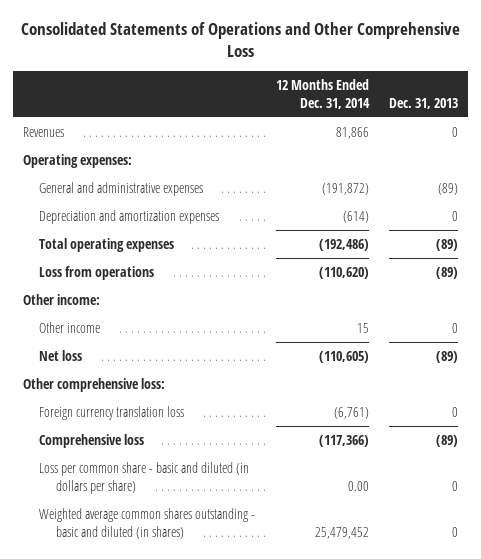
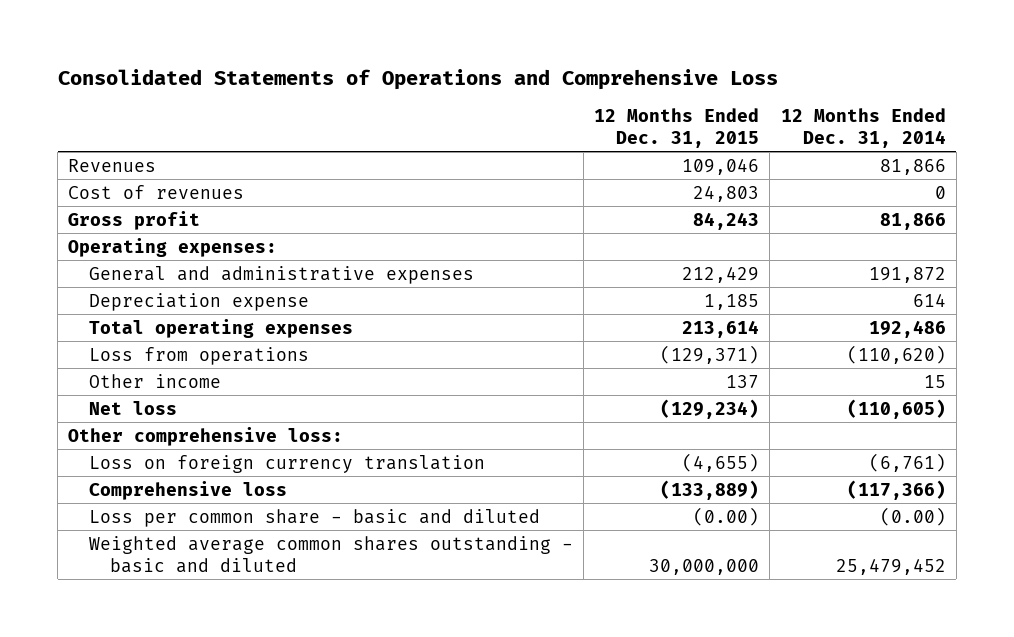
- Consolidated Statements of Operations and Other Comprehensive Loss
+ Consolidated Statements of Operations and Comprehensive Loss
- | 12 Months Ended Dec. 31, 2014 | Dec. 31, 2013
+ | 12 Months Ended Dec. 31, 2015 | 12 Months Ended Dec. 31, 2014
+ Cost of revenues | 24,803 | 0
+ Gross profit | 84,243 | 81,866
- General and administrative expenses | (191,872) | (89)
- Depreciation and amortization expenses | (614) | 0
- Total operating expenses | (192,486) | (89)
+ General and administrative expenses | 212,429 | 191,872
+ Depreciation expense | 1,185 | 614
+ Total operating expenses | 213,614 | 192,486
- Other income:
- Foreign currency translation loss | (6,761) | 0
+ Loss on foreign currency translation | (4,655) | (6,761)
- Loss per common share - basic and diluted (in dollars per share) | 0.00 | 0
- Weighted average common shares outstanding - basic and diluted (in shares) | 25,479,452 | 0
+ Loss per common share - basic and diluted | (0.00) | (0.00)
+ Weighted average common shares outstanding - basic and diluted | 30,000,000 | 25,479,452

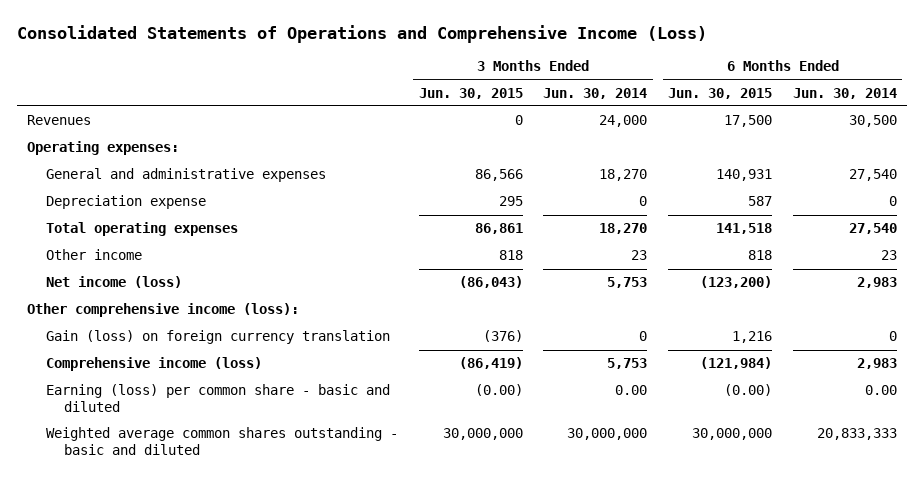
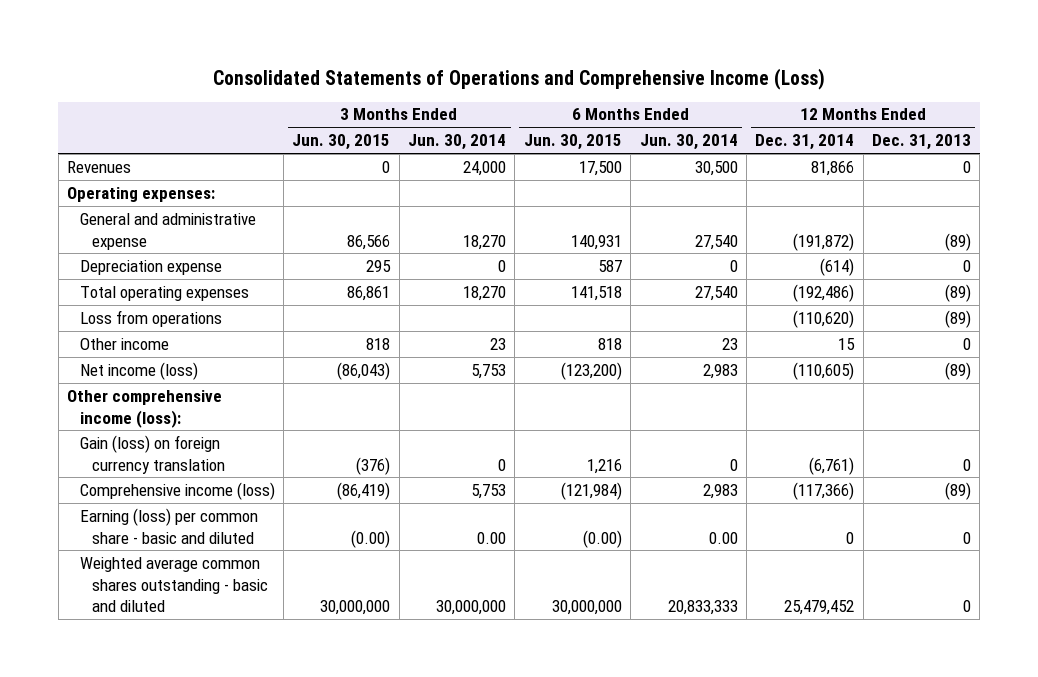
- | 3 Months Ended Jun. 30, 2015 | 3 Months Ended Jun. 30, 2014 | 6 Months Ended Jun. 30, 2015 | 6 Months Ended Jun. 30, 2014
+ | 3 Months Ended Jun. 30, 2015 | 3 Months Ended Jun. 30, 2014 | 6 Months Ended Jun. 30, 2015 | 6 Months Ended Jun. 30, 2014 | 12 Months Ended Dec. 31, 2014 | 12 Months Ended Dec. 31, 2013
- General and administrative expenses | 86,566 | 18,270 | 140,931 | 27,540
+ General and administrative expense | 86,566 | 18,270 | 140,931 | 27,540 | (191,872) | (89)
+ Loss from operations | | | | | (110,620) | (89)

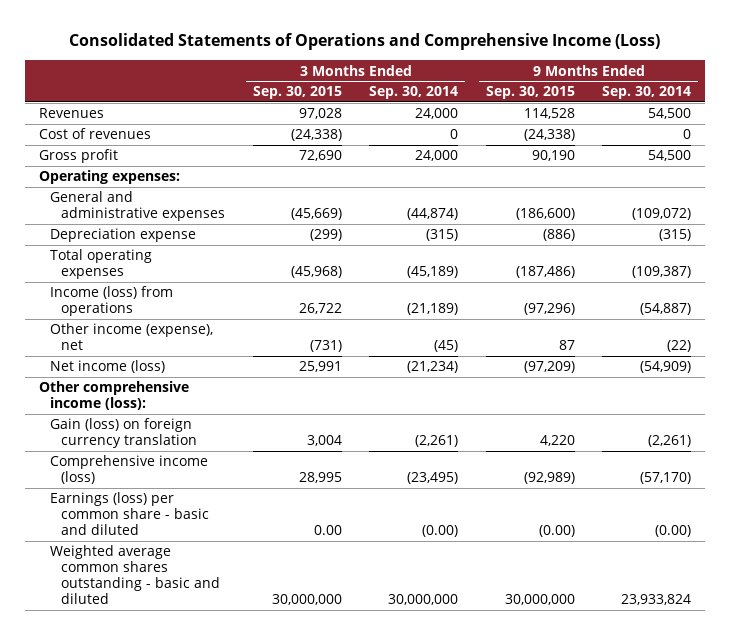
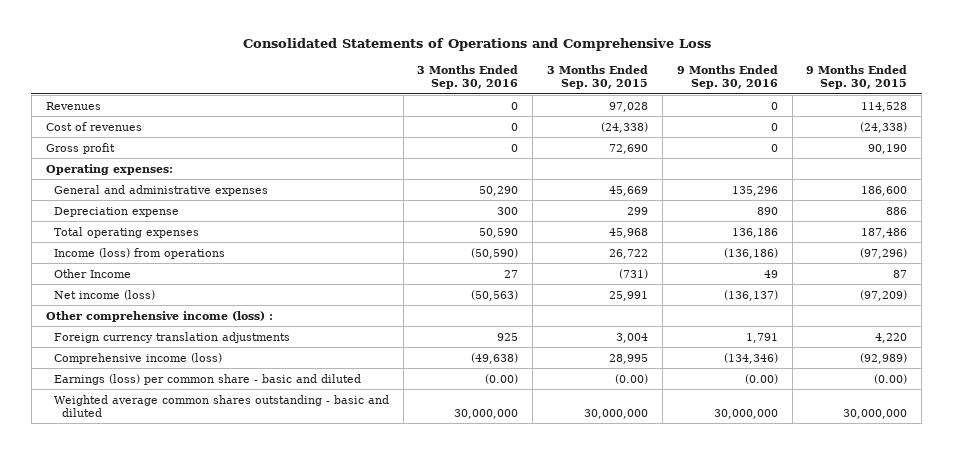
- Consolidated Statements of Operations and Comprehensive Income (Loss)
+ Consolidated Statements of Operations and Comprehensive Loss
- | 3 Months Ended Sep. 30, 2015 | 3 Months Ended Sep. 30, 2014 | 9 Months Ended Sep. 30, 2015 | 9 Months Ended Sep. 30, 2014
+ | 3 Months Ended Sep. 30, 2016 | 3 Months Ended Sep. 30, 2015 | 9 Months Ended Sep. 30, 2016 | 9 Months Ended Sep. 30, 2015
- General and administrative expenses | (45,669) | (44,874) | (186,600) | (109,072)
- Depreciation expense | (299) | (315) | (886) | (315)
- Total operating expenses | (45,968) | (45,189) | (187,486) | (109,387)
+ General and administrative expenses | 50,290 | 45,669 | 135,296 | 186,600
+ Depreciation expense | 300 | 299 | 890 | 886
+ Total operating expenses | 50,590 | 45,968 | 136,186 | 187,486
- Other income (expense), net | (731) | (45) | 87 | (22)
+ Other Income | 27 | (731) | 49 | 87
- Other comprehensive income (loss):
- Gain (loss) on foreign currency translation | 3,004 | (2,261) | 4,220 | (2,261)
+ Other comprehensive income (loss) :
+ Foreign currency translation adjustments | 925 | 3,004 | 1,791 | 4,220
- Earnings (loss) per common share - basic and diluted | 0.00 | (0.00) | (0.00) | (0.00)
+ Earnings (loss) per common share - basic and diluted | (0.00) | (0.00) | (0.00) | (0.00)

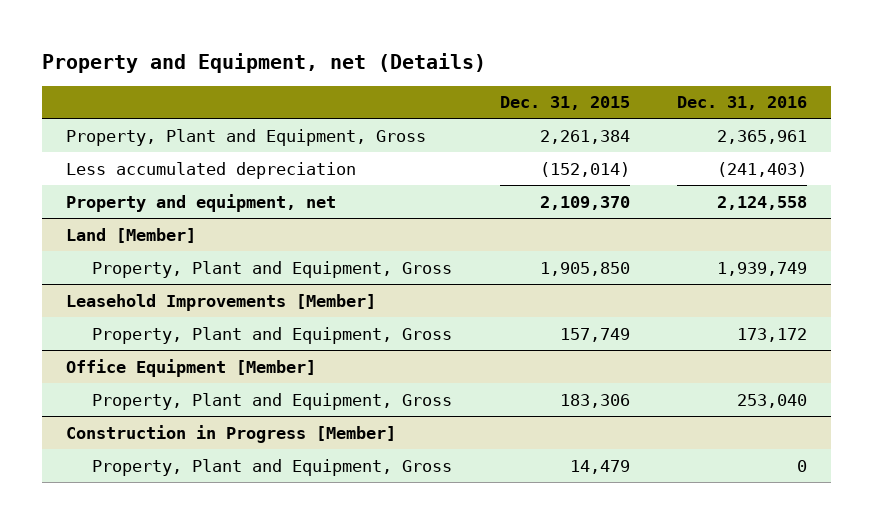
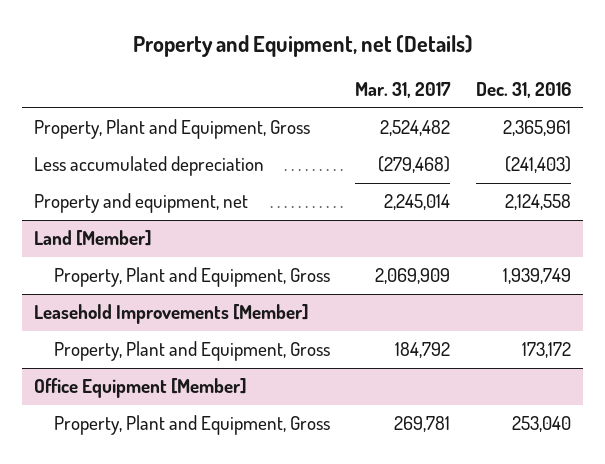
- | Dec. 31, 2015 | Dec. 31, 2016
+ | Mar. 31, 2017 | Dec. 31, 2016
- Construction in Progress [Member]
- Property, Plant and Equipment, Gross | 14,479 | 0

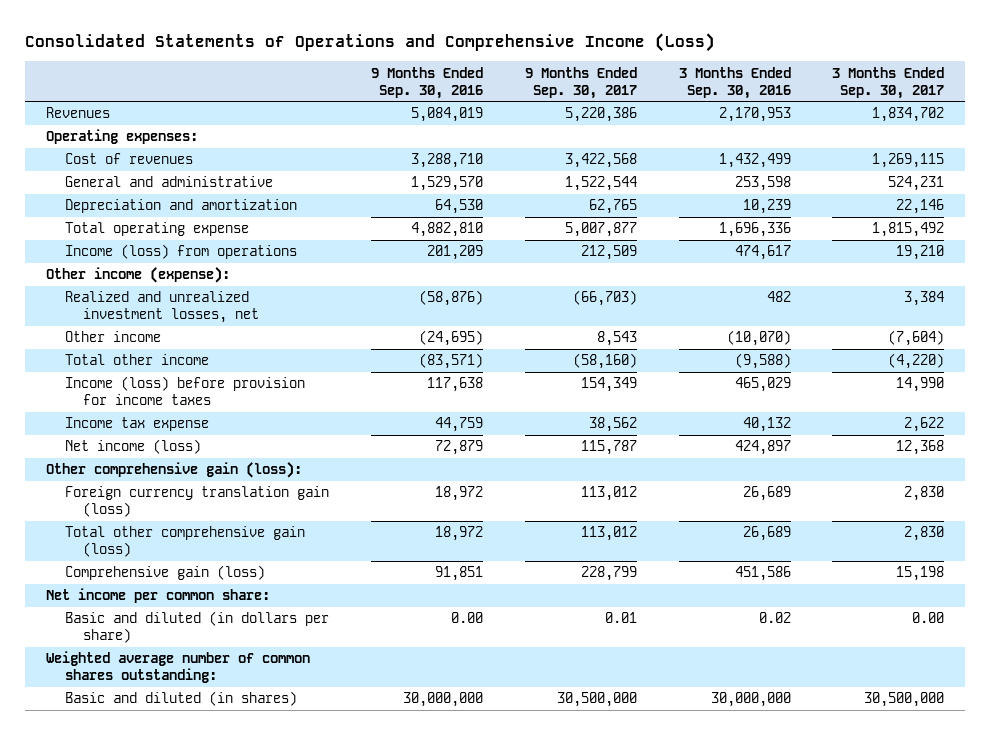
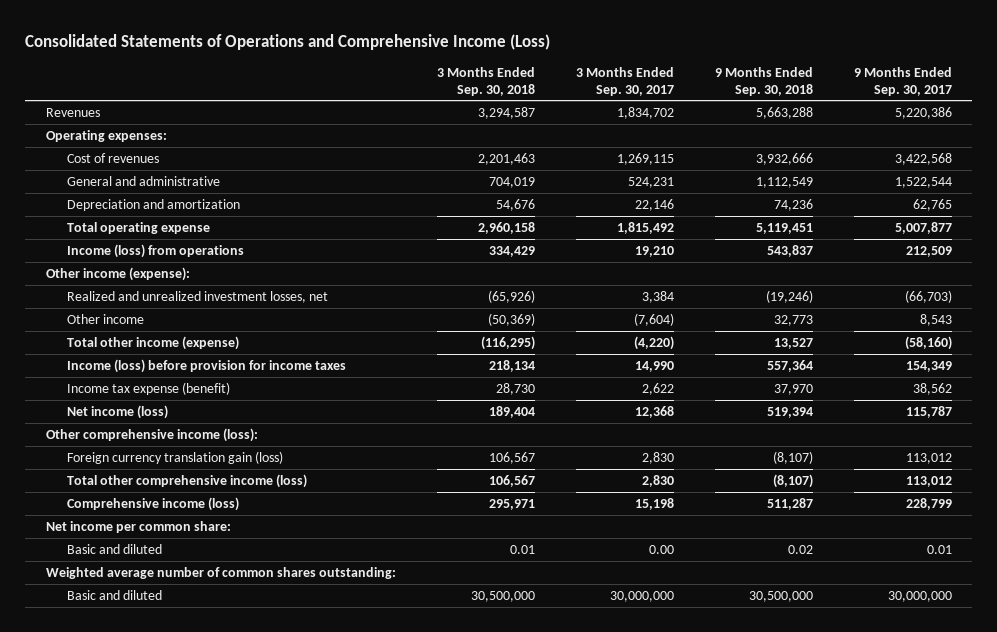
- | 9 Months Ended Sep. 30, 2016 | 9 Months Ended Sep. 30, 2017 | 3 Months Ended Sep. 30, 2016 | 3 Months Ended Sep. 30, 2017
+ | 3 Months Ended Sep. 30, 2018 | 3 Months Ended Sep. 30, 2017 | 9 Months Ended Sep. 30, 2018 | 9 Months Ended Sep. 30, 2017
- Total other income | (83,571) | (58,160) | (9,588) | (4,220)
+ Total other income (expense) | (116,295) | (4,220) | 13,527 | (58,160)
- Income tax expense | 44,759 | 38,562 | 40,132 | 2,622
+ Income tax expense (benefit) | 28,730 | 2,622 | 37,970 | 38,562
- Other comprehensive gain (loss):
+ Other comprehensive income (loss):
- Total other comprehensive gain (loss) | 18,972 | 113,012 | 26,689 | 2,830
- Comprehensive gain (loss) | 91,851 | 228,799 | 451,586 | 15,198
+ Total other comprehensive income (loss) | 106,567 | 2,830 | (8,107) | 113,012
+ Comprehensive income (loss) | 295,971 | 15,198 | 511,287 | 228,799
- Basic and diluted (in dollars per share) | 0.00 | 0.01 | 0.02 | 0.00
+ Basic and diluted | 0.01 | 0.00 | 0.02 | 0.01
- Basic and diluted (in shares) | 30,000,000 | 30,500,000 | 30,000,000 | 30,500,000
+ Basic and diluted | 30,500,000 | 30,000,000 | 30,500,000 | 30,000,000

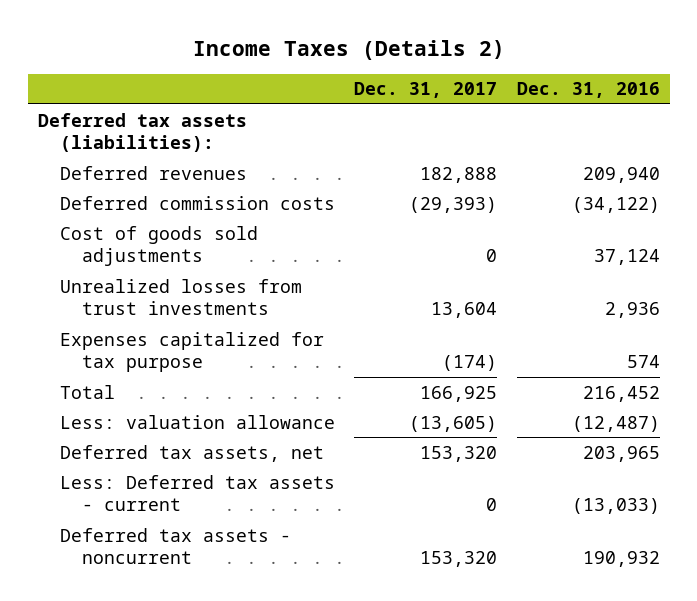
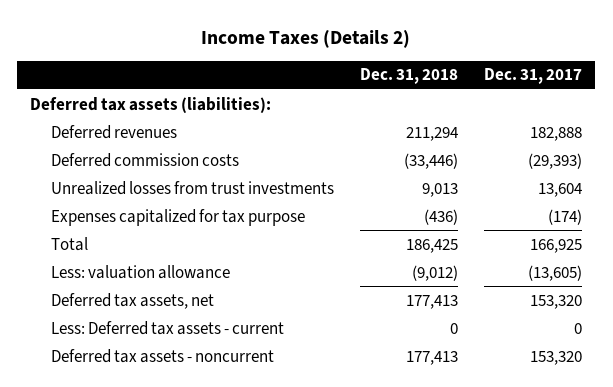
- | Dec. 31, 2017 | Dec. 31, 2016
+ | Dec. 31, 2018 | Dec. 31, 2017
- Cost of goods sold adjustments | 0 | 37,124

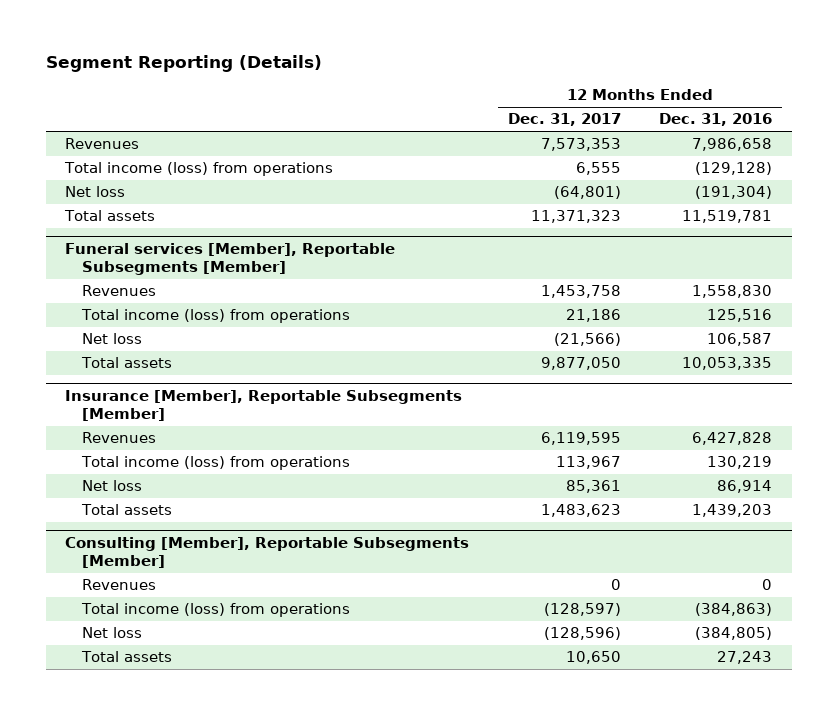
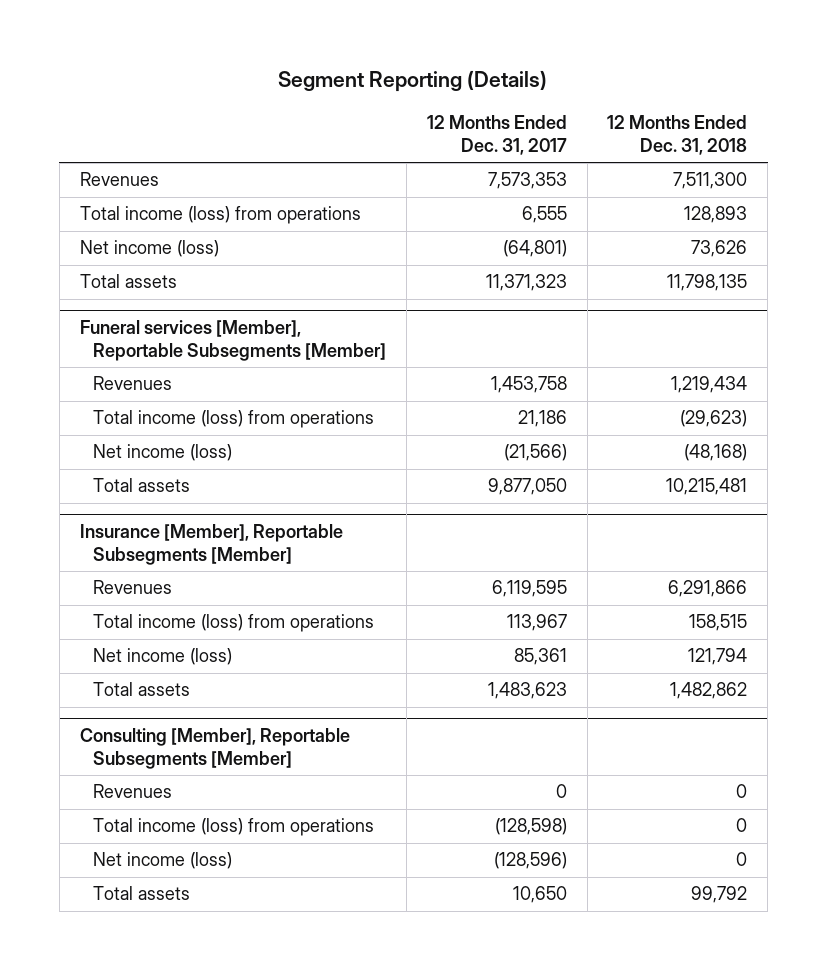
- | 12 Months Ended Dec. 31, 2017 | 12 Months Ended Dec. 31, 2016
+ | 12 Months Ended Dec. 31, 2017 | 12 Months Ended Dec. 31, 2018
- Net loss | (64,801) | (191,304)
+ Net income (loss) | (64,801) | 73,626
@ Funeral services [Member], Reportable Subsegments [Member]
- Net loss | (21,566) | 106,587
+ Net income (loss) | (21,566) | (48,168)
@ Insurance [Member], Reportable Subsegments [Member]
- Net loss | 85,361 | 86,914
+ Net income (loss) | 85,361 | 121,794
@ Consulting [Member], Reportable Subsegments [Member]
- Total income (loss) from operations | (128,597) | (384,863)
- Net loss | (128,596) | (384,805)
+ Total income (loss) from operations | (128,598) | 0
+ Net income (loss) | (128,596) | 0

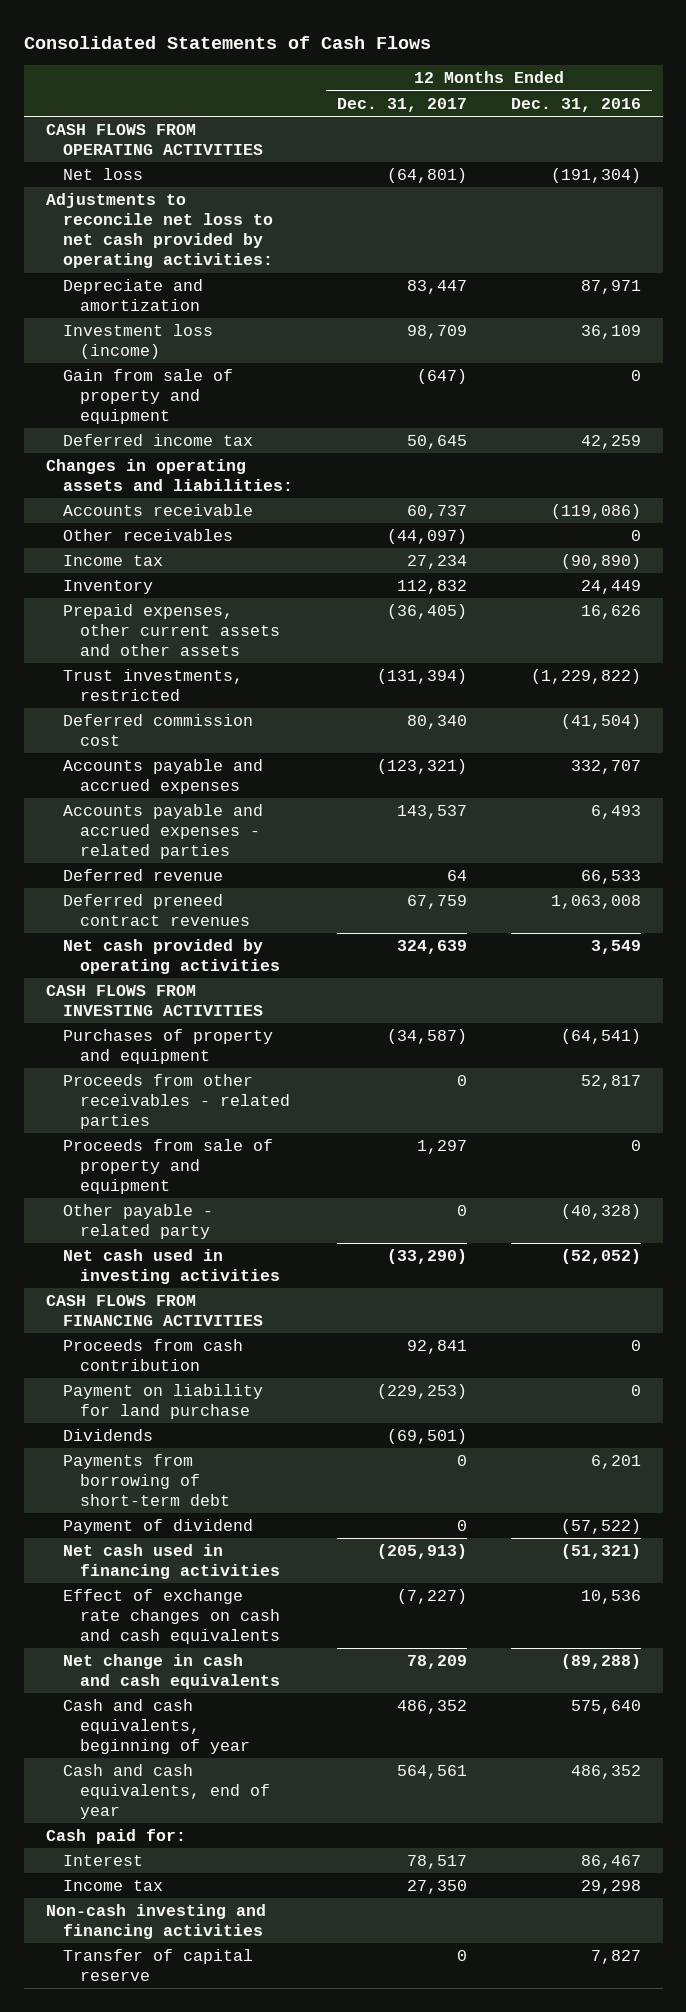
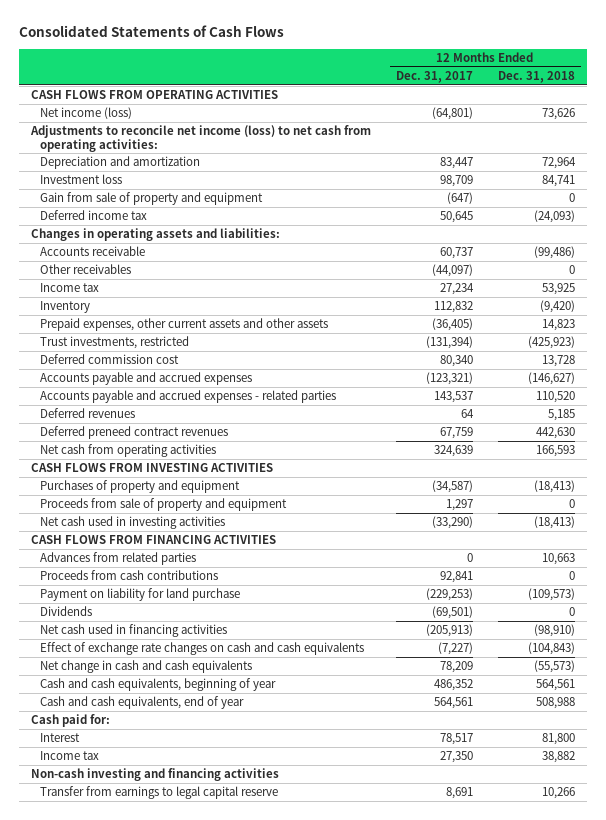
- | 12 Months Ended Dec. 31, 2017 | 12 Months Ended Dec. 31, 2016
+ | 12 Months Ended Dec. 31, 2017 | 12 Months Ended Dec. 31, 2018
- Net loss | (64,801) | (191,304)
- Adjustments to reconcile net loss to net cash provided by operating activities:
- Depreciate and amortization | 83,447 | 87,971
- Investment loss (income) | 98,709 | 36,109
+ Net income (loss) | (64,801) | 73,626
+ Adjustments to reconcile net income (loss) to net cash from operating activities:
+ Depreciation and amortization | 83,447 | 72,964
+ Investment loss | 98,709 | 84,741
- Deferred revenue | 64 | 66,533
+ Deferred revenues | 64 | 5,185
- Net cash provided by operating activities | 324,639 | 3,549
+ Net cash from operating activities | 324,639 | 166,593
- Proceeds from other receivables - related parties | 0 | 52,817
- Other payable - related party | 0 | (40,328)
- Proceeds from cash contribution | 92,841 | 0
+ Advances from related parties | 0 | 10,663
+ Proceeds from cash contributions | 92,841 | 0
- Payments from borrowing of short-term debt | 0 | 6,201
- Payment of dividend | 0 | (57,522)
- Transfer of capital reserve | 0 | 7,827
+ Transfer from earnings to legal capital reserve | 8,691 | 10,266

